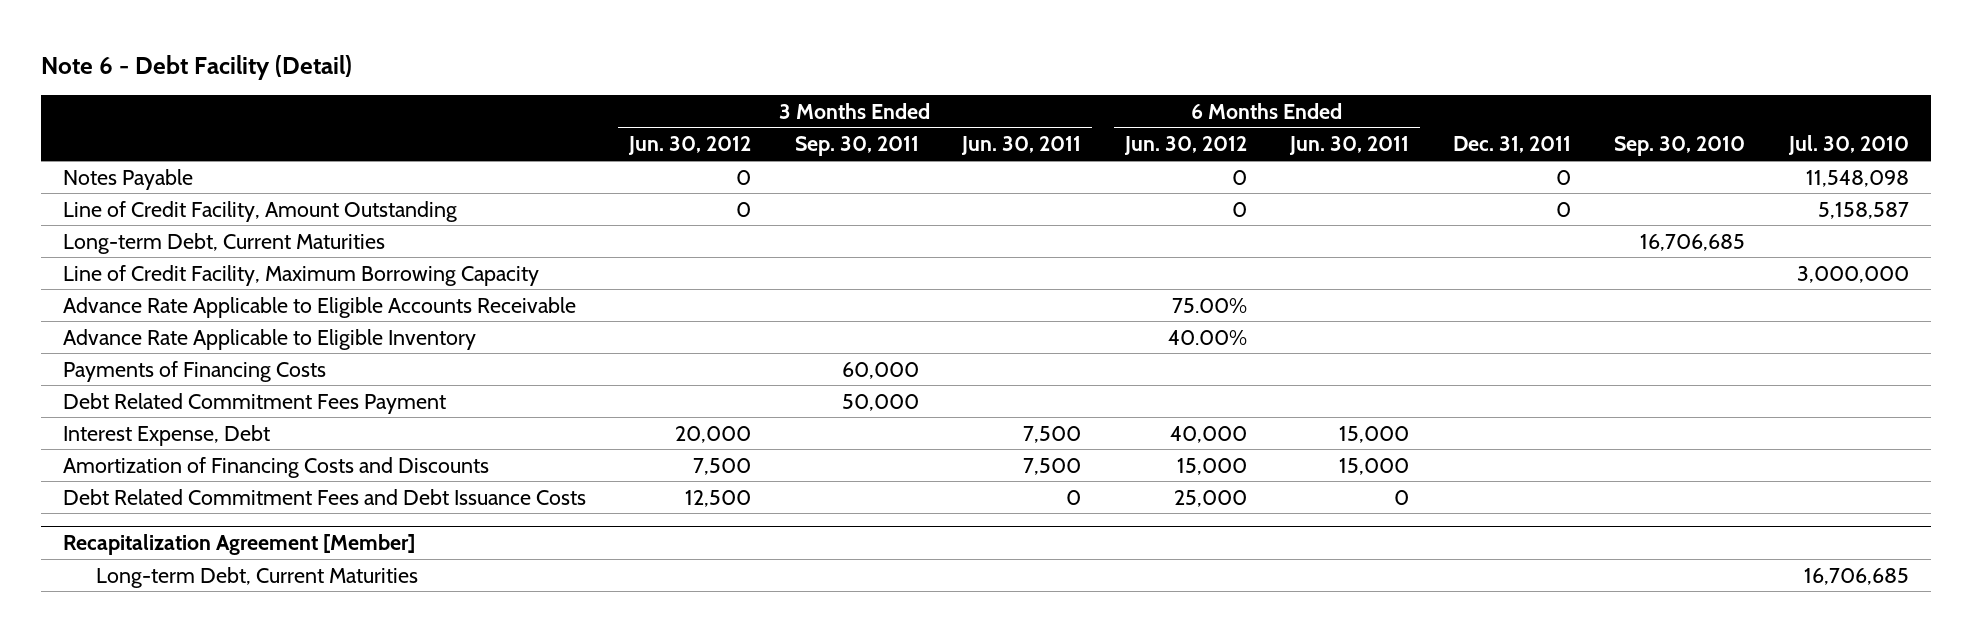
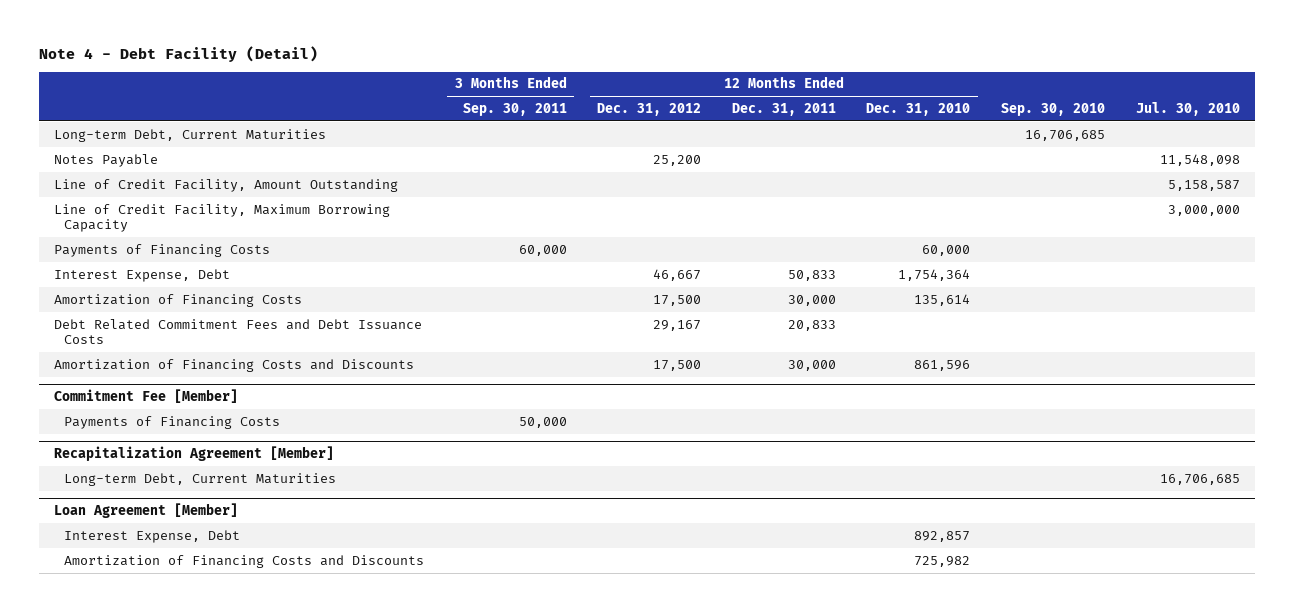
- Note 6 - Debt Facility (Detail)
+ Note 4 - Debt Facility (Detail)
- | 3 Months Ended Jun. 30, 2012 | 3 Months Ended Sep. 30, 2011 | 3 Months Ended Jun. 30, 2011 | 6 Months Ended Jun. 30, 2012 | 6 Months Ended Jun. 30, 2011 | Dec. 31, 2011 | Sep. 30, 2010 | Jul. 30, 2010
+ | 3 Months Ended Sep. 30, 2011 | 12 Months Ended Dec. 31, 2012 | 12 Months Ended Dec. 31, 2011 | 12 Months Ended Dec. 31, 2010 | Sep. 30, 2010 | Jul. 30, 2010
moved up: Long-term Debt, Current Maturities | | | | | 16,706,685 |
- Advance Rate Applicable to Eligible Accounts Receivable | | | | 75.00% | | | |
- Advance Rate Applicable to Eligible Inventory | | | | 40.00% | | | |
- Debt Related Commitment Fees Payment | | 50,000 | | | | | |
+ Amortization of Financing Costs | | 17,500 | 30,000 | 135,614 | |
moved down: Amortization of Financing Costs and Discounts | | 17,500 | 30,000 | 861,596 | |
+ Commitment Fee [Member]
+ Payments of Financing Costs | 50,000 | | | | |
+ Loan Agreement [Member]
+ Interest Expense, Debt | | | | 892,857 | |
+ Amortization of Financing Costs and Discounts | | | | 725,982 | |

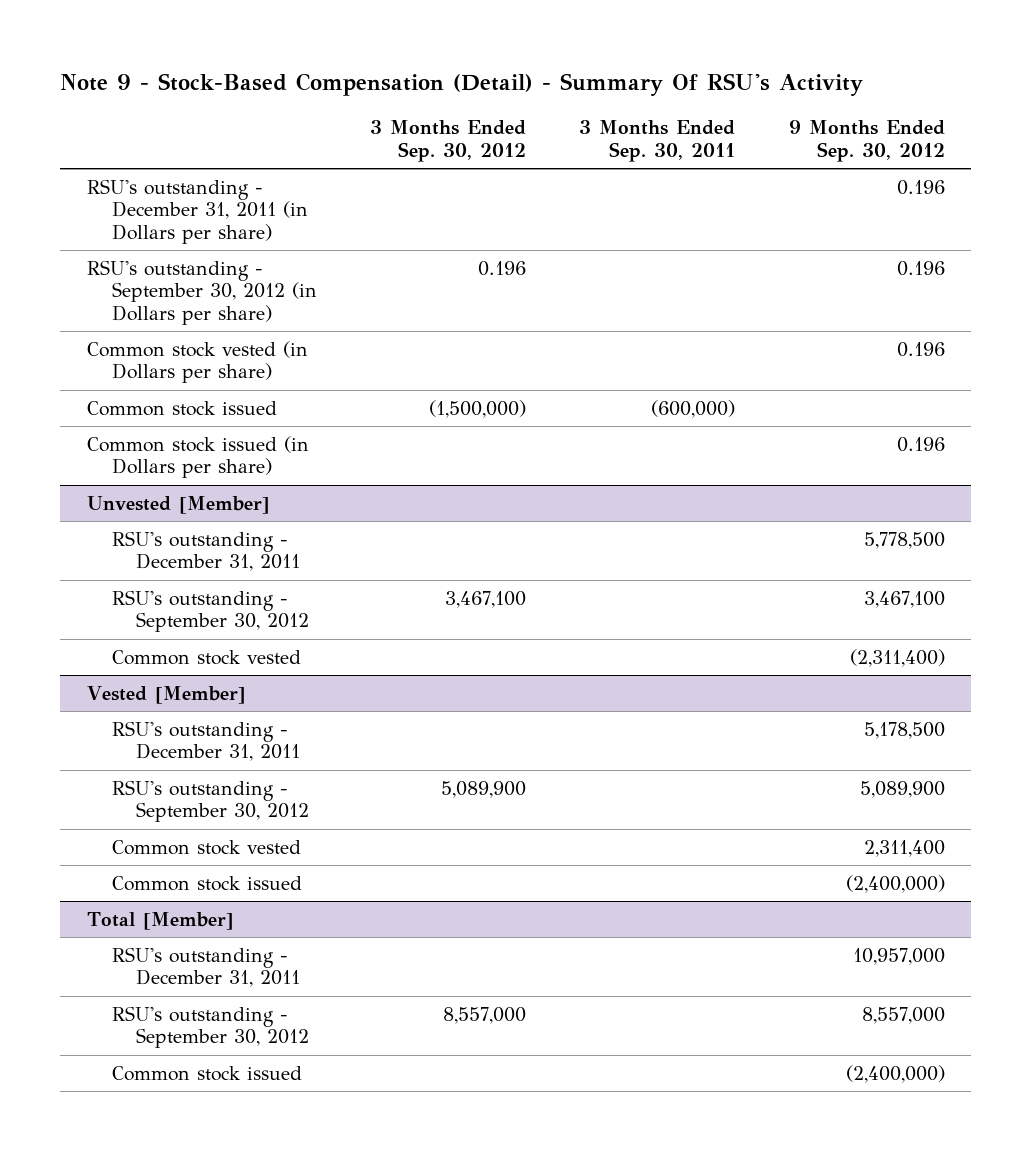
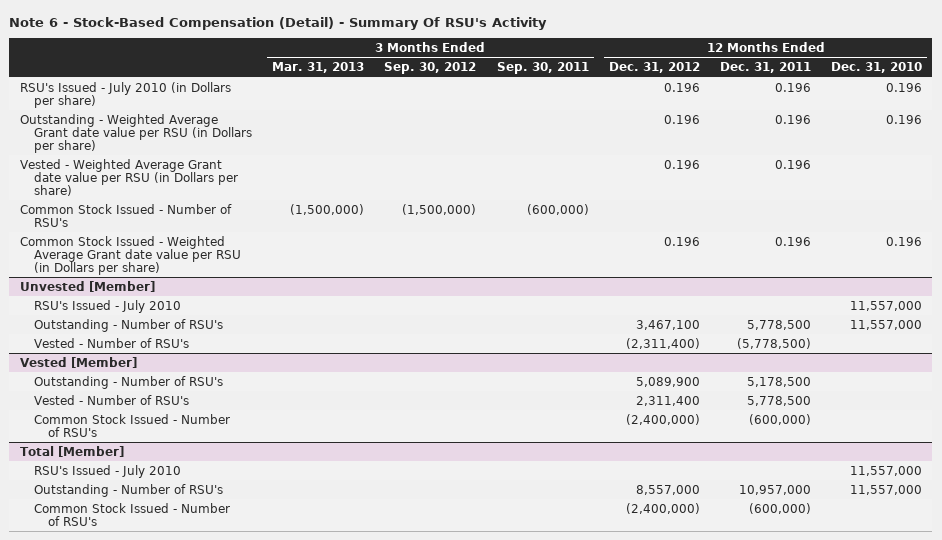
- Note 9 - Stock-Based Compensation (Detail) - Summary Of RSU's Activity
+ Note 6 - Stock-Based Compensation (Detail) - Summary Of RSU's Activity
- | 3 Months Ended Sep. 30, 2012 | 3 Months Ended Sep. 30, 2011 | 9 Months Ended Sep. 30, 2012
+ | 3 Months Ended Mar. 31, 2013 | 3 Months Ended Sep. 30, 2012 | 3 Months Ended Sep. 30, 2011 | 12 Months Ended Dec. 31, 2012 | 12 Months Ended Dec. 31, 2011 | 12 Months Ended Dec. 31, 2010
- RSU's outstanding - December 31, 2011 (in Dollars per share) | | | 0.196
- RSU's outstanding - September 30, 2012 (in Dollars per share) | 0.196 | | 0.196
- Common stock vested (in Dollars per share) | | | 0.196
- Common stock issued | (1,500,000) | (600,000) |
- Common stock issued (in Dollars per share) | | | 0.196
+ RSU's Issued - July 2010 (in Dollars per share) | | | | 0.196 | 0.196 | 0.196
+ Outstanding - Weighted Average Grant date value per RSU (in Dollars per share) | | | | 0.196 | 0.196 | 0.196
+ Vested - Weighted Average Grant date value per RSU (in Dollars per share) | | | | 0.196 | 0.196 |
+ Common Stock Issued - Number of RSU's | (1,500,000) | (1,500,000) | (600,000) | | |
+ Common Stock Issued - Weighted Average Grant date value per RSU (in Dollars per share) | | | | 0.196 | 0.196 | 0.196
@ Unvested [Member]
- RSU's outstanding - December 31, 2011 | | | 5,778,500
- RSU's outstanding - September 30, 2012 | 3,467,100 | | 3,467,100
- Common stock vested | | | (2,311,400)
+ RSU's Issued - July 2010 | | | | | | 11,557,000
+ Outstanding - Number of RSU's | | | | 3,467,100 | 5,778,500 | 11,557,000
+ Vested - Number of RSU's | | | | (2,311,400) | (5,778,500) |
@ Vested [Member]
- RSU's outstanding - December 31, 2011 | | | 5,178,500
- RSU's outstanding - September 30, 2012 | 5,089,900 | | 5,089,900
- Common stock vested | | | 2,311,400
- Common stock issued | | | (2,400,000)
+ Outstanding - Number of RSU's | | | | 5,089,900 | 5,178,500 |
+ Vested - Number of RSU's | | | | 2,311,400 | 5,778,500 |
+ Common Stock Issued - Number of RSU's | | | | (2,400,000) | (600,000) |
@ Total [Member]
- RSU's outstanding - December 31, 2011 | | | 10,957,000
- RSU's outstanding - September 30, 2012 | 8,557,000 | | 8,557,000
- Common stock issued | | | (2,400,000)
+ RSU's Issued - July 2010 | | | | | | 11,557,000
+ Outstanding - Number of RSU's | | | | 8,557,000 | 10,957,000 | 11,557,000
+ Common Stock Issued - Number of RSU's | | | | (2,400,000) | (600,000) |

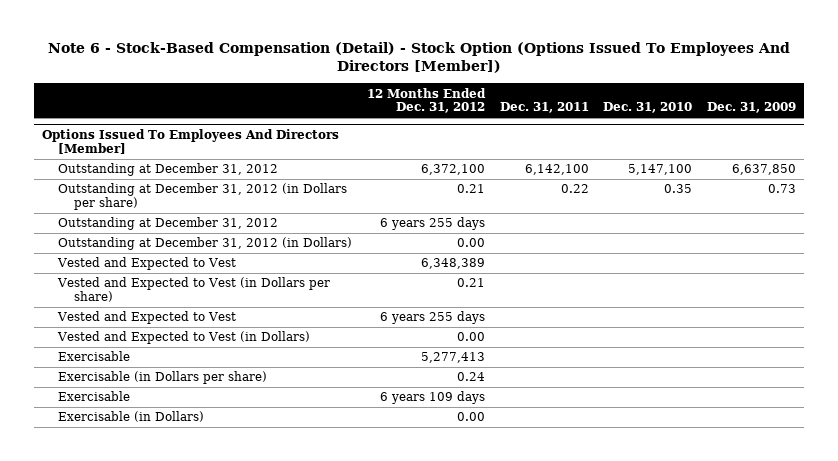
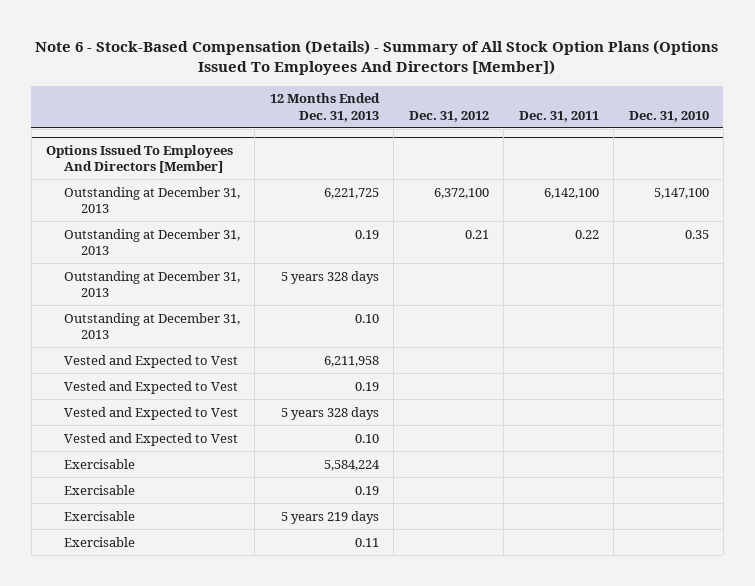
- Note 6 - Stock-Based Compensation (Detail) - Stock Option (Options Issued To Employees And Directors [Member])
+ Note 6 - Stock-Based Compensation (Details) - Summary of All Stock Option Plans (Options Issued To Employees And Directors [Member])
- | 12 Months Ended Dec. 31, 2012 | Dec. 31, 2011 | Dec. 31, 2010 | Dec. 31, 2009
+ | 12 Months Ended Dec. 31, 2013 | Dec. 31, 2012 | Dec. 31, 2011 | Dec. 31, 2010
@ Options Issued To Employees And Directors [Member]
- Outstanding at December 31, 2012 | 6,372,100 | 6,142,100 | 5,147,100 | 6,637,850
- Outstanding at December 31, 2012 (in Dollars per share) | 0.21 | 0.22 | 0.35 | 0.73
- Outstanding at December 31, 2012 | 6 years 255 days | | |
- Outstanding at December 31, 2012 (in Dollars) | 0.00 | | |
+ Outstanding at December 31, 2013 | 6,221,725 | 6,372,100 | 6,142,100 | 5,147,100
+ Outstanding at December 31, 2013 | 0.19 | 0.21 | 0.22 | 0.35
+ Outstanding at December 31, 2013 | 5 years 328 days | | |
+ Outstanding at December 31, 2013 | 0.10 | | |
- Vested and Expected to Vest (in Dollars per share) | 0.21 | | |
- Vested and Expected to Vest (in Dollars) | 0.00 | | |
+ Vested and Expected to Vest | 5 years 328 days | | |
+ Vested and Expected to Vest | 0.10 | | |
- Exercisable (in Dollars per share) | 0.24 | | |
- Exercisable (in Dollars) | 0.00 | | |
+ Exercisable | 5 years 219 days | | |
+ Exercisable | 0.11 | | |

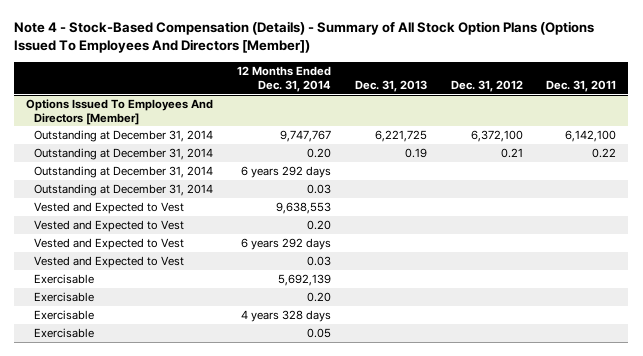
- Note 6 - Stock-Based Compensation (Details) - Summary of All Stock Option Plans (Options Issued To Employees And Directors [Member])
+ Note 4 - Stock-Based Compensation (Details) - Summary of All Stock Option Plans (Options Issued To Employees And Directors [Member])
- | 12 Months Ended Dec. 31, 2013 | Dec. 31, 2012 | Dec. 31, 2011 | Dec. 31, 2010
+ | 12 Months Ended Dec. 31, 2014 | Dec. 31, 2013 | Dec. 31, 2012 | Dec. 31, 2011
@ Options Issued To Employees And Directors [Member]
- Outstanding at December 31, 2013 | 6,221,725 | 6,372,100 | 6,142,100 | 5,147,100
- Outstanding at December 31, 2013 | 0.19 | 0.21 | 0.22 | 0.35
- Outstanding at December 31, 2013 | 5 years 328 days | | |
- Outstanding at December 31, 2013 | 0.10 | | |
+ Outstanding at December 31, 2014 | 9,747,767 | 6,221,725 | 6,372,100 | 6,142,100
+ Outstanding at December 31, 2014 | 0.20 | 0.19 | 0.21 | 0.22
+ Outstanding at December 31, 2014 | 6 years 292 days | | |
+ Outstanding at December 31, 2014 | 0.03 | | |

